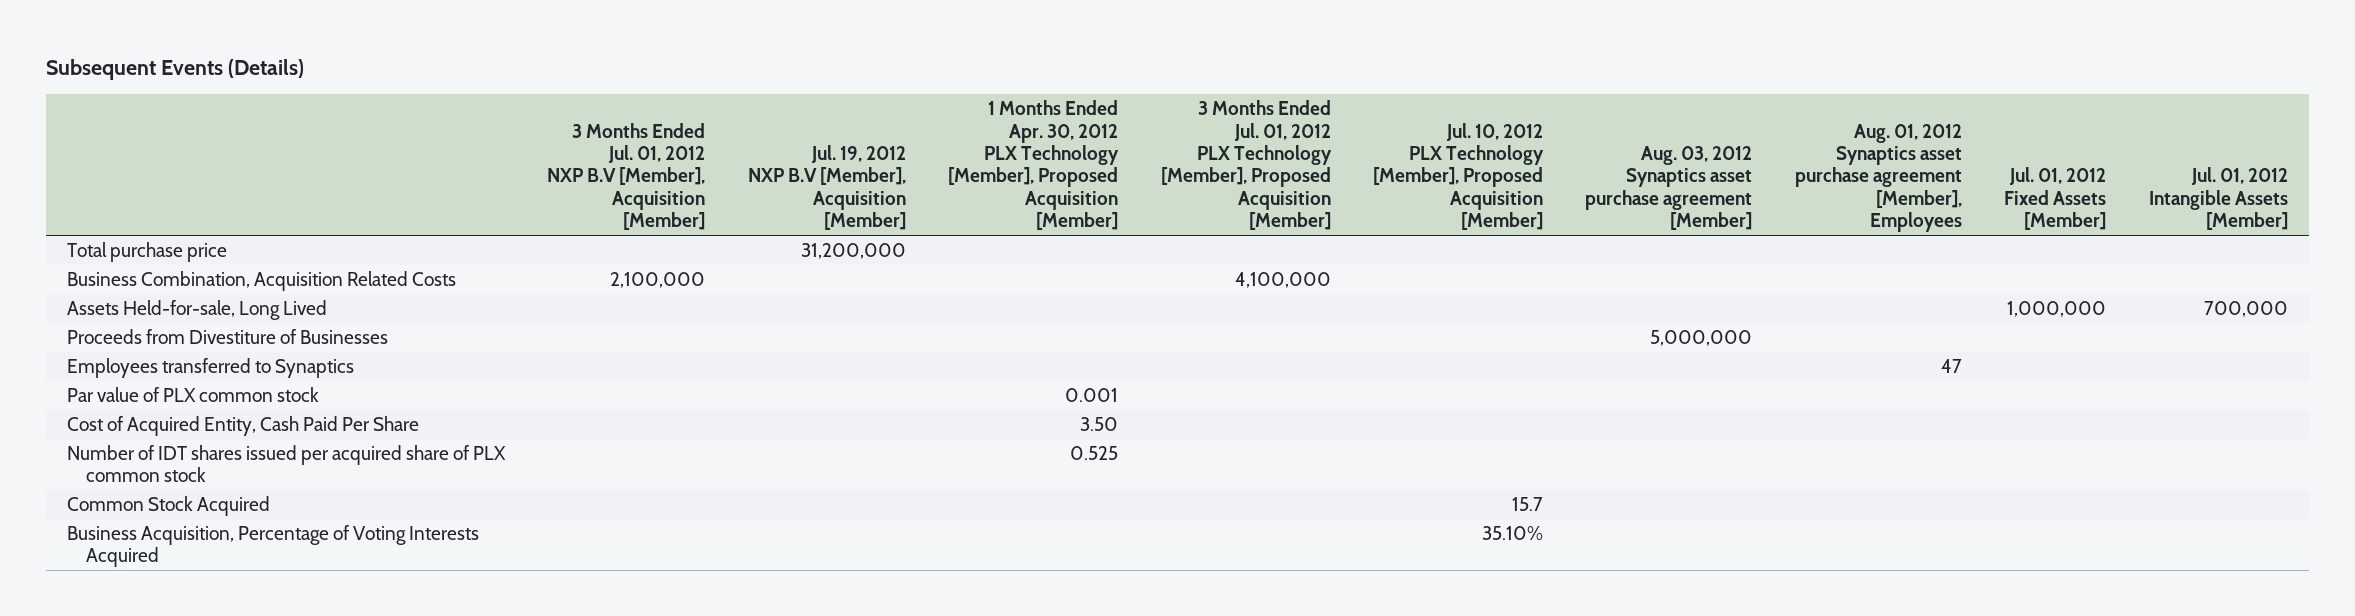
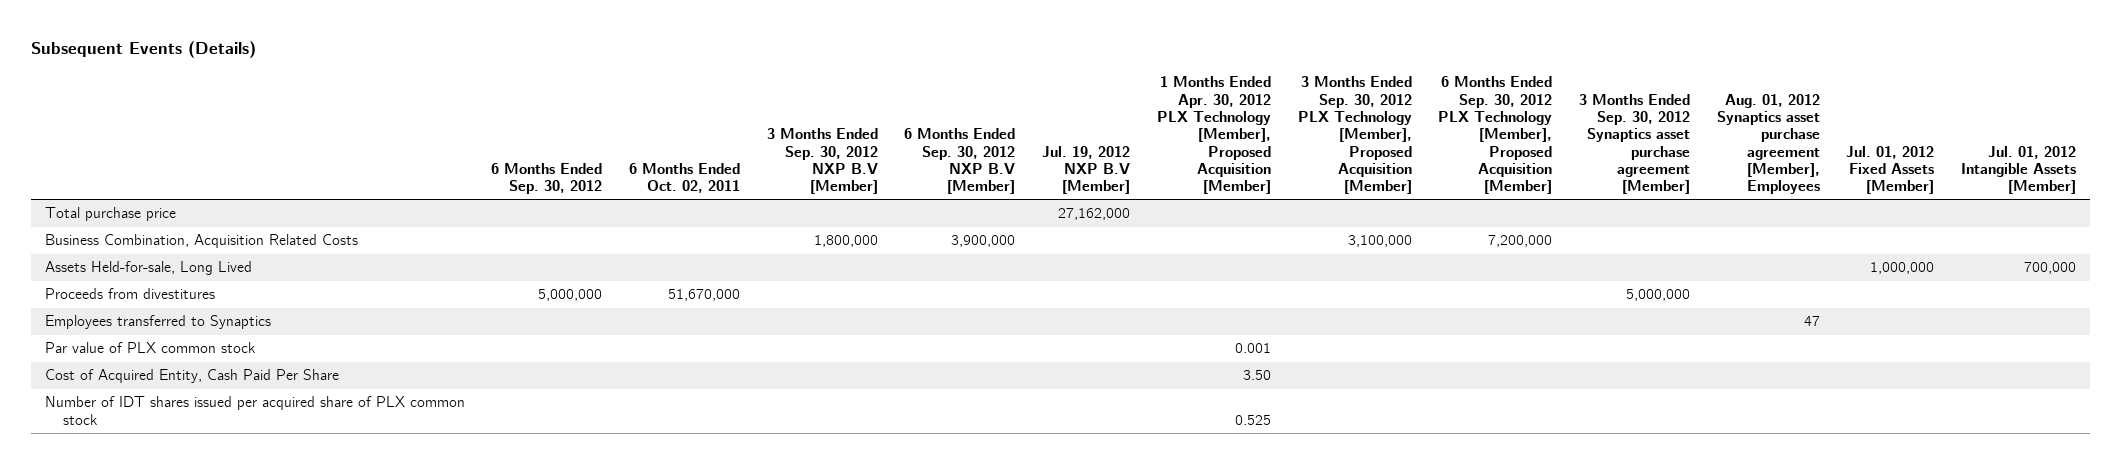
- | 3 Months Ended Jul. 01, 2012 NXP B.V [Member], Acquisition [Member] | Jul. 19, 2012 NXP B.V [Member], Acquisition [Member] | 1 Months Ended Apr. 30, 2012 PLX Technology [Member], Proposed Acquisition [Member] | 3 Months Ended Jul. 01, 2012 PLX Technology [Member], Proposed Acquisition [Member] | Jul. 10, 2012 PLX Technology [Member], Proposed Acquisition [Member] | Aug. 03, 2012 Synaptics asset purchase agreement [Member] | Aug. 01, 2012 Synaptics asset purchase agreement [Member], Employees | Jul. 01, 2012 Fixed Assets [Member] | Jul. 01, 2012 Intangible Assets [Member]
+ | 6 Months Ended Sep. 30, 2012 | 6 Months Ended Oct. 02, 2011 | 3 Months Ended Sep. 30, 2012 NXP B.V [Member] | 6 Months Ended Sep. 30, 2012 NXP B.V [Member] | Jul. 19, 2012 NXP B.V [Member] | 1 Months Ended Apr. 30, 2012 PLX Technology [Member], Proposed Acquisition [Member] | 3 Months Ended Sep. 30, 2012 PLX Technology [Member], Proposed Acquisition [Member] | 6 Months Ended Sep. 30, 2012 PLX Technology [Member], Proposed Acquisition [Member] | 3 Months Ended Sep. 30, 2012 Synaptics asset purchase agreement [Member] | Aug. 01, 2012 Synaptics asset purchase agreement [Member], Employees | Jul. 01, 2012 Fixed Assets [Member] | Jul. 01, 2012 Intangible Assets [Member]
- Proceeds from Divestiture of Businesses | | | | | | 5,000,000 | | |
+ Proceeds from divestitures | 5,000,000 | 51,670,000 | | | | | | | 5,000,000 | | |
- Common Stock Acquired | | | | | 15.7 | | | |
- Business Acquisition, Percentage of Voting Interests Acquired | | | | | 35.10% | | | |

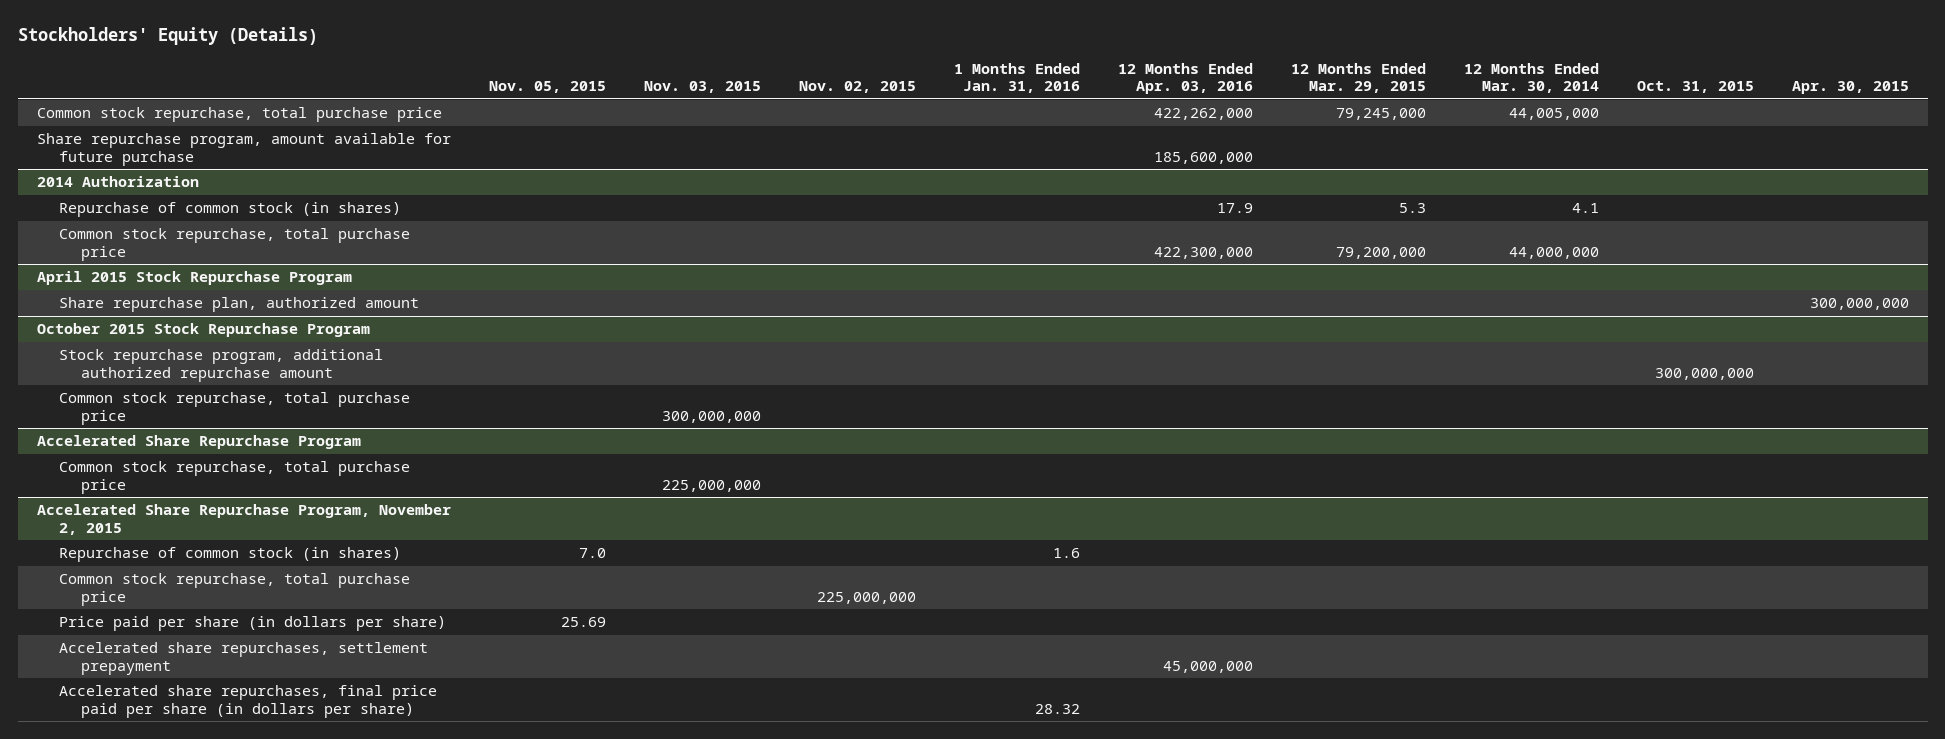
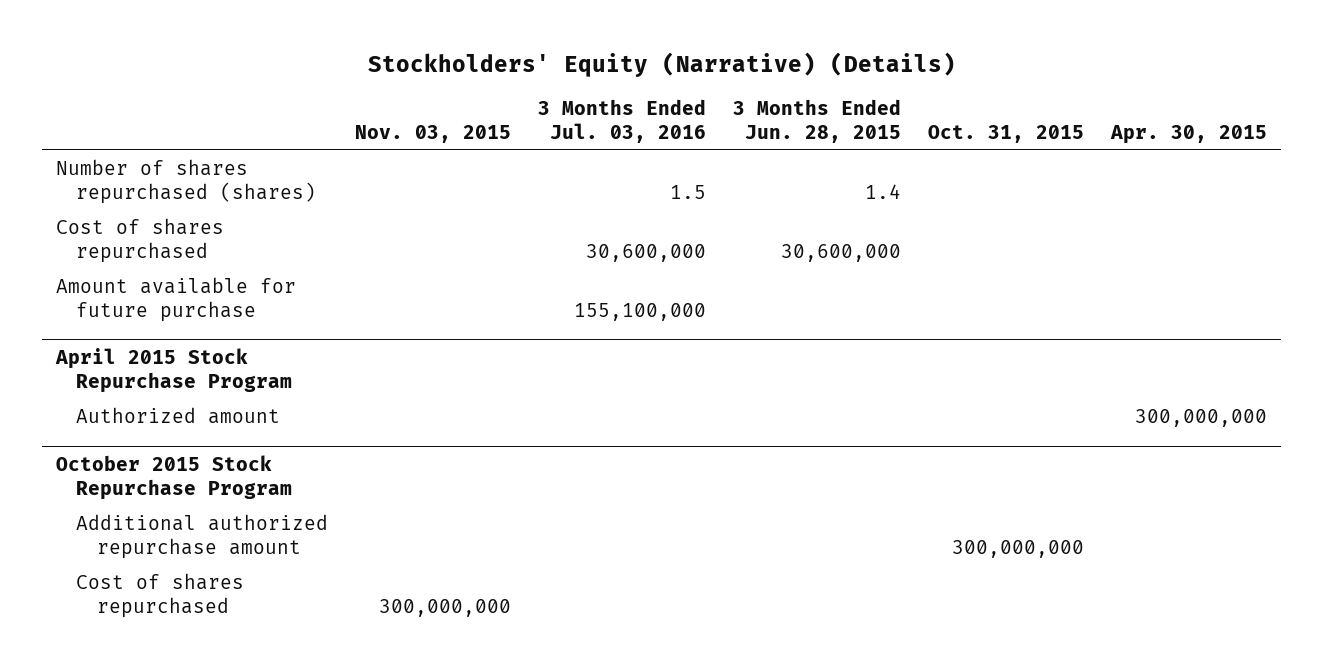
- Stockholders' Equity (Details)
+ Stockholders' Equity (Narrative) (Details)
- | Nov. 05, 2015 | Nov. 03, 2015 | Nov. 02, 2015 | 1 Months Ended Jan. 31, 2016 | 12 Months Ended Apr. 03, 2016 | 12 Months Ended Mar. 29, 2015 | 12 Months Ended Mar. 30, 2014 | Oct. 31, 2015 | Apr. 30, 2015
+ | Nov. 03, 2015 | 3 Months Ended Jul. 03, 2016 | 3 Months Ended Jun. 28, 2015 | Oct. 31, 2015 | Apr. 30, 2015
- Common stock repurchase, total purchase price | | | | | 422,262,000 | 79,245,000 | 44,005,000 | |
- Share repurchase program, amount available for future purchase | | | | | 185,600,000 | | | |
- 2014 Authorization
- Repurchase of common stock (in shares) | | | | | 17.9 | 5.3 | 4.1 | |
- Common stock repurchase, total purchase price | | | | | 422,300,000 | 79,200,000 | 44,000,000 | |
+ Number of shares repurchased (shares) | | 1.5 | 1.4 | |
+ Cost of shares repurchased | | 30,600,000 | 30,600,000 | |
+ Amount available for future purchase | | 155,100,000 | | |
@ April 2015 Stock Repurchase Program
- Share repurchase plan, authorized amount | | | | | | | | | 300,000,000
+ Authorized amount | | | | | 300,000,000
@ October 2015 Stock Repurchase Program
- Stock repurchase program, additional authorized repurchase amount | | | | | | | | 300,000,000 |
- Common stock repurchase, total purchase price | | 300,000,000 | | | | | | |
- Accelerated Share Repurchase Program
- Common stock repurchase, total purchase price | | 225,000,000 | | | | | | |
- Accelerated Share Repurchase Program, November 2, 2015
- Repurchase of common stock (in shares) | 7.0 | | | 1.6 | | | | |
- Common stock repurchase, total purchase price | | | 225,000,000 | | | | | |
- Price paid per share (in dollars per share) | 25.69 | | | | | | | |
- Accelerated share repurchases, settlement prepayment | | | | | 45,000,000 | | | |
- Accelerated share repurchases, final price paid per share (in dollars per share) | | | | 28.32 | | | | |
@ October 2015 Stock Repurchase Program
+ Additional authorized repurchase amount | | | | 300,000,000 |
+ Cost of shares repurchased | 300,000,000 | | | |

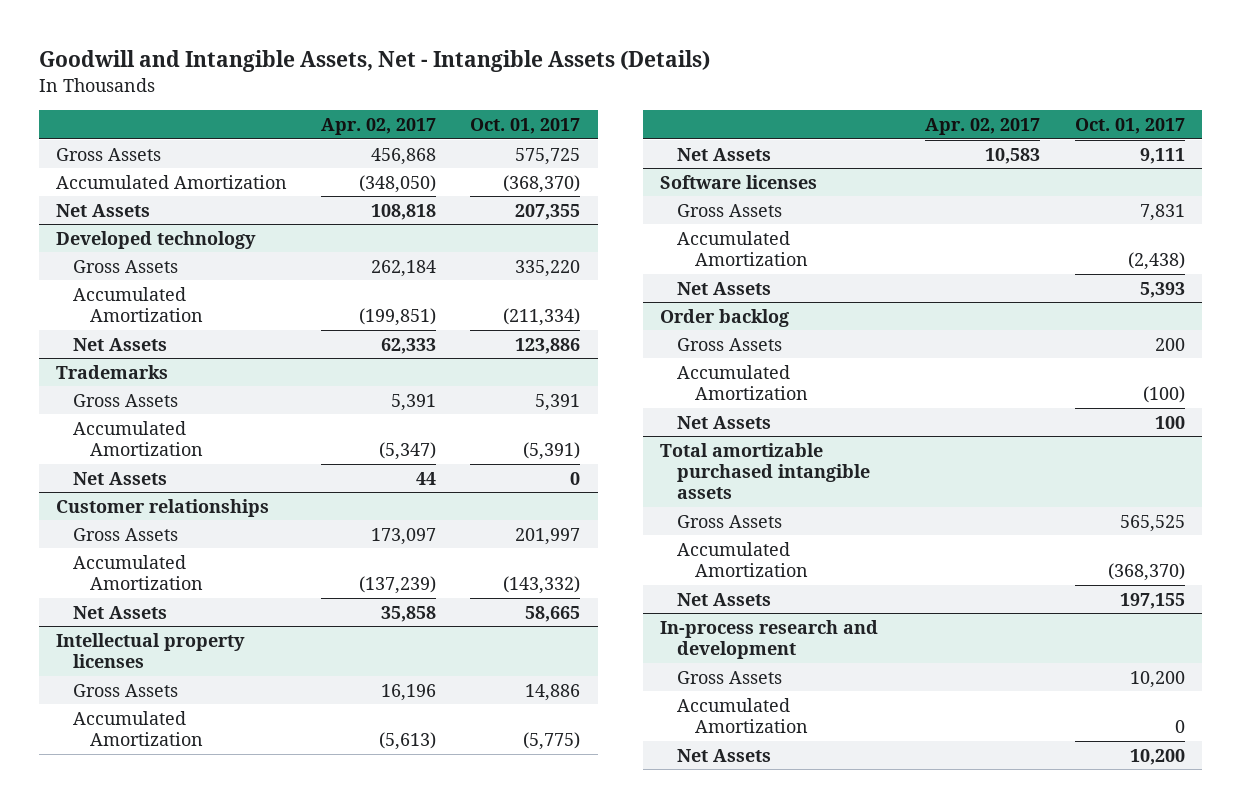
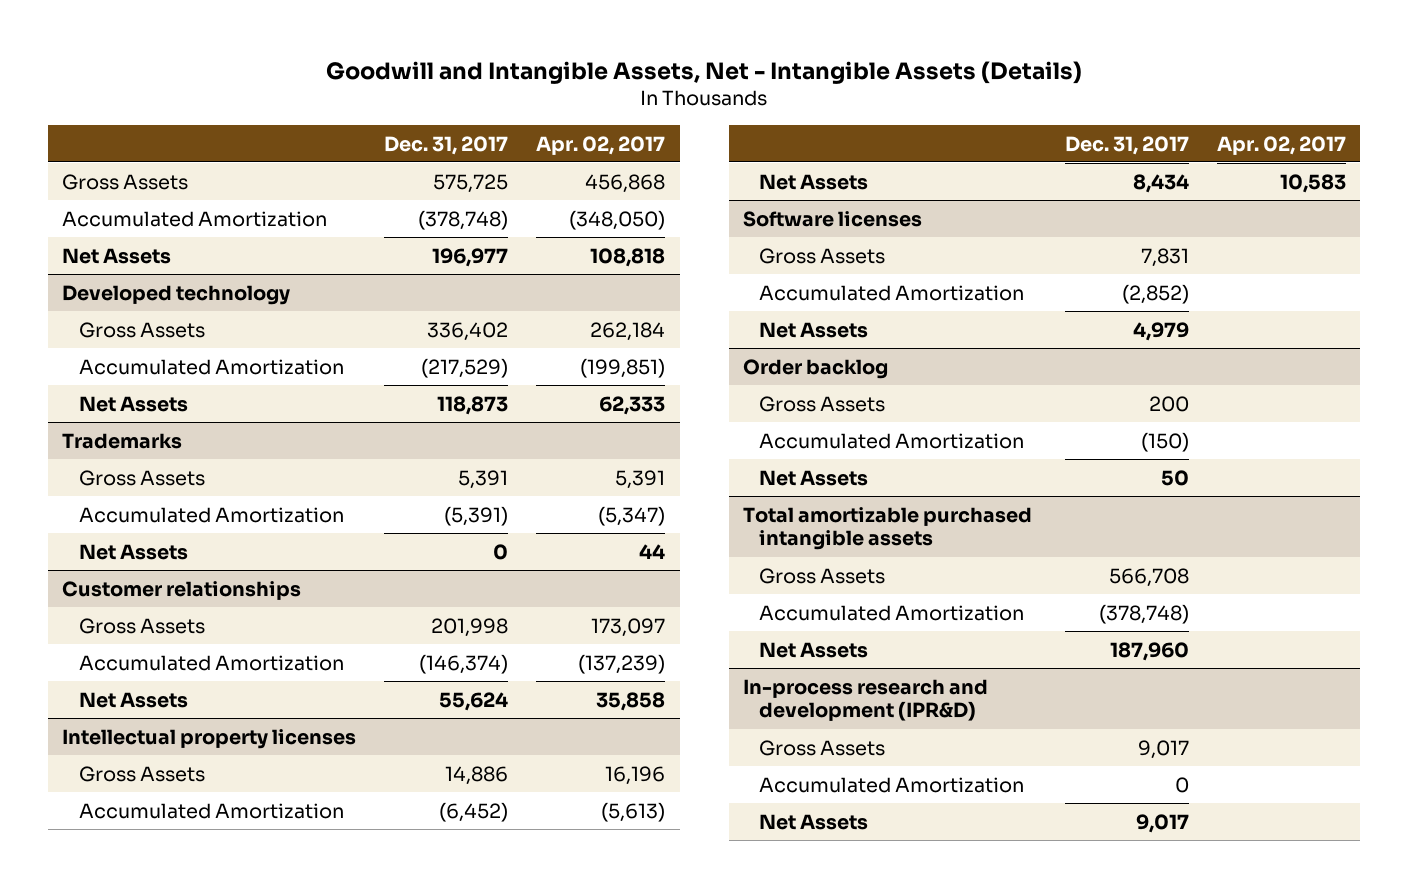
- | Apr. 02, 2017 | Oct. 01, 2017
+ | Dec. 31, 2017 | Apr. 02, 2017
- In-process research and development
+ In-process research and development (IPR&D)

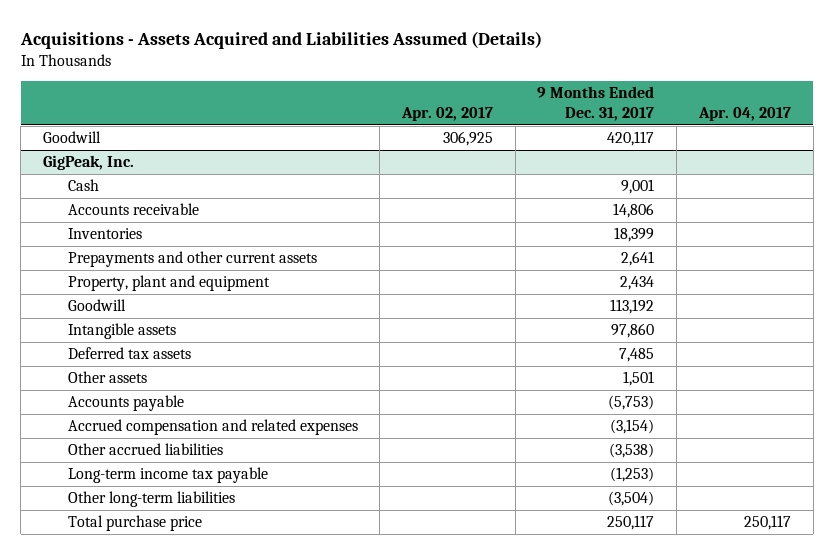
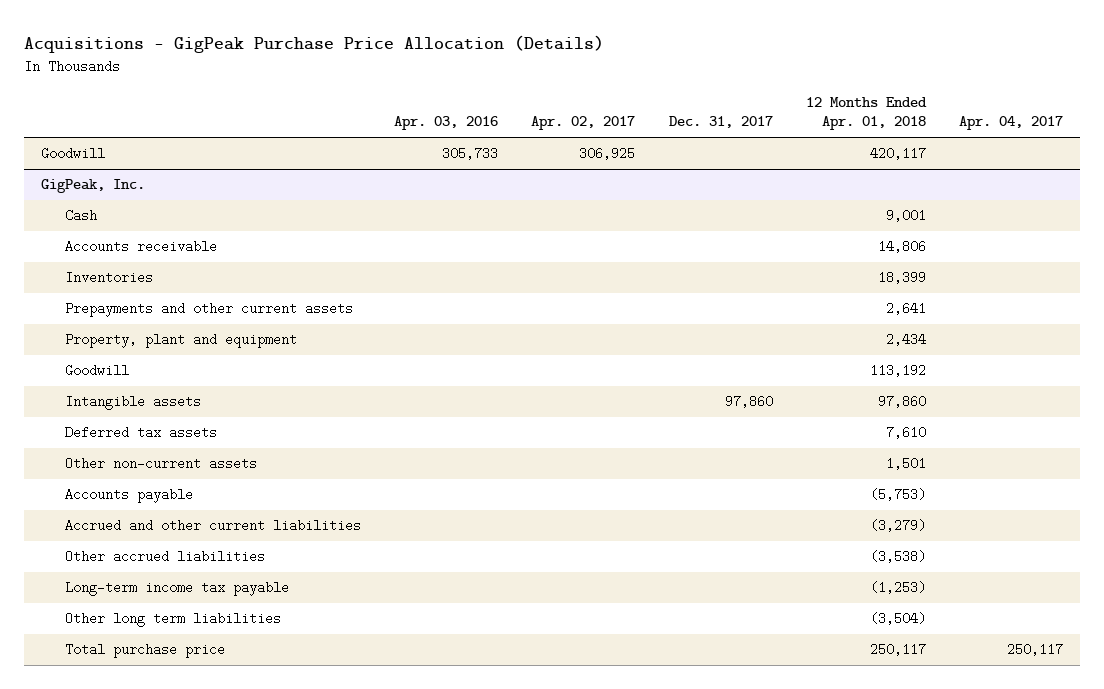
- Acquisitions - Assets Acquired and Liabilities Assumed (Details)
+ Acquisitions - GigPeak Purchase Price Allocation (Details)
- | Apr. 02, 2017 | 9 Months Ended Dec. 31, 2017 | Apr. 04, 2017
+ | Apr. 03, 2016 | Apr. 02, 2017 | Dec. 31, 2017 | 12 Months Ended Apr. 01, 2018 | Apr. 04, 2017
@ GigPeak, Inc.
- Other assets | | 1,501 |
+ Other non-current assets | | | | 1,501 |
- Accrued compensation and related expenses | | (3,154) |
+ Accrued and other current liabilities | | | | (3,279) |
- Other long-term liabilities | | (3,504) |
+ Other long term liabilities | | | | (3,504) |

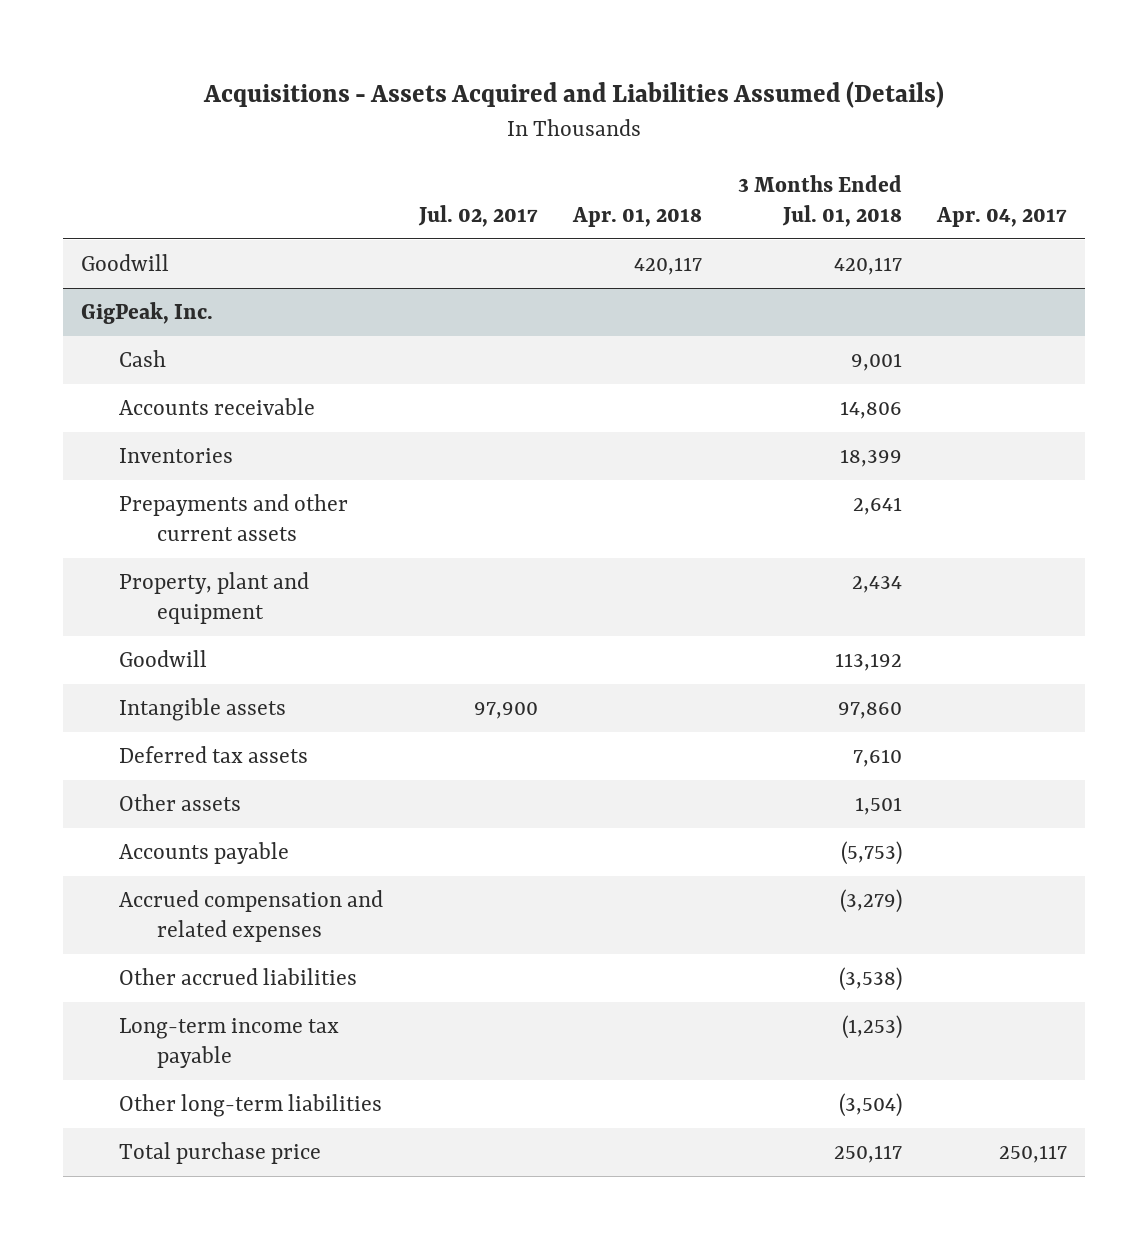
- Acquisitions - GigPeak Purchase Price Allocation (Details)
+ Acquisitions - Assets Acquired and Liabilities Assumed (Details)
- | Apr. 03, 2016 | Apr. 02, 2017 | Dec. 31, 2017 | 12 Months Ended Apr. 01, 2018 | Apr. 04, 2017
+ | Jul. 02, 2017 | Apr. 01, 2018 | 3 Months Ended Jul. 01, 2018 | Apr. 04, 2017
@ GigPeak, Inc.
- Other non-current assets | | | | 1,501 |
+ Other assets | | | 1,501 |
- Accrued and other current liabilities | | | | (3,279) |
+ Accrued compensation and related expenses | | | (3,279) |
- Other long term liabilities | | | | (3,504) |
+ Other long-term liabilities | | | (3,504) |

